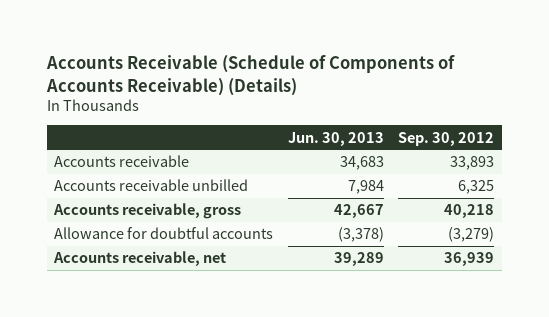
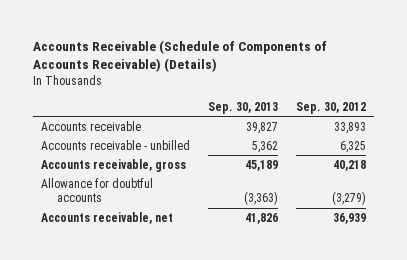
- | Jun. 30, 2013 | Sep. 30, 2012
+ | Sep. 30, 2013 | Sep. 30, 2012
- Accounts receivable unbilled | 7,984 | 6,325
+ Accounts receivable - unbilled | 5,362 | 6,325

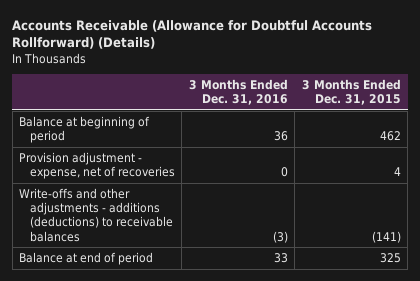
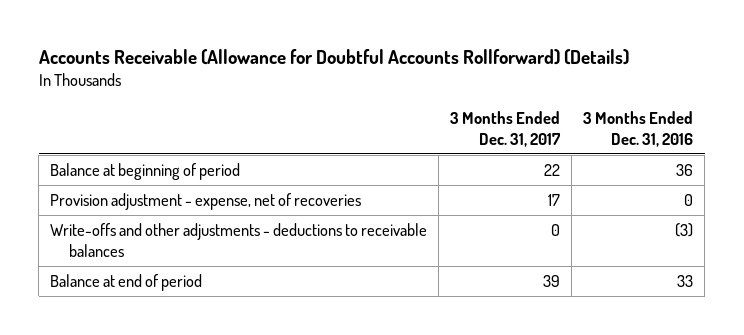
- | 3 Months Ended Dec. 31, 2016 | 3 Months Ended Dec. 31, 2015
+ | 3 Months Ended Dec. 31, 2017 | 3 Months Ended Dec. 31, 2016
- Write-offs and other adjustments - additions (deductions) to receivable balances | (3) | (141)
+ Write-offs and other adjustments - deductions to receivable balances | 0 | (3)

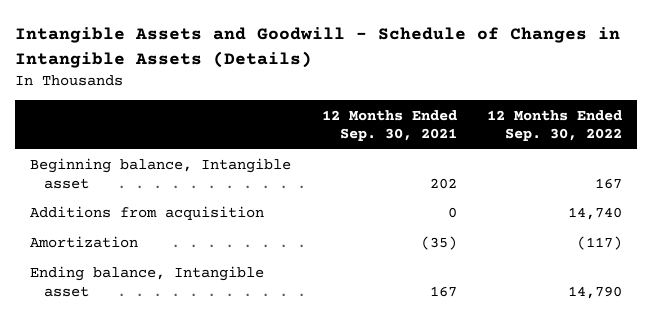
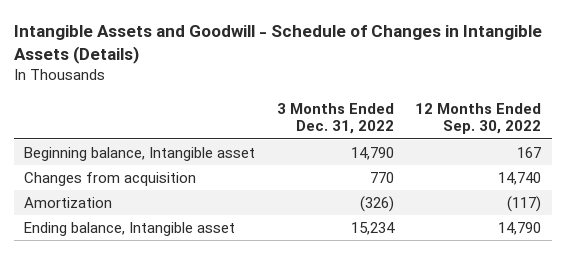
- | 12 Months Ended Sep. 30, 2021 | 12 Months Ended Sep. 30, 2022
+ | 3 Months Ended Dec. 31, 2022 | 12 Months Ended Sep. 30, 2022
- Additions from acquisition | 0 | 14,740
+ Changes from acquisition | 770 | 14,740

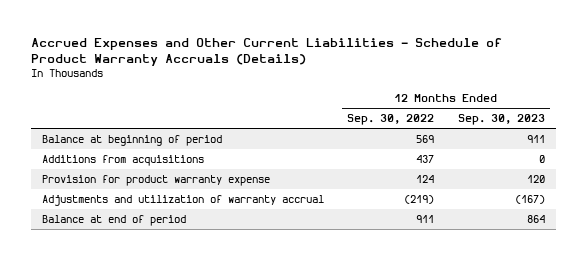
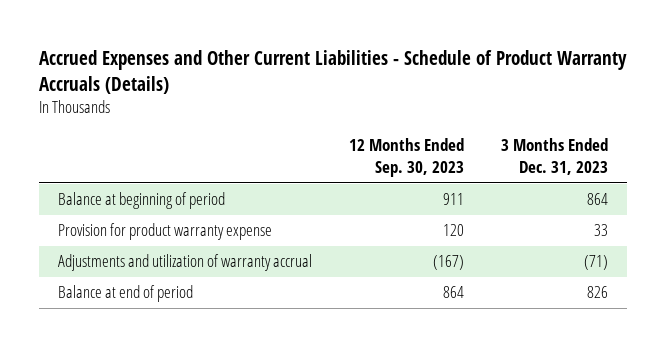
- | 12 Months Ended Sep. 30, 2022 | 12 Months Ended Sep. 30, 2023
+ | 12 Months Ended Sep. 30, 2023 | 3 Months Ended Dec. 31, 2023
- Additions from acquisitions | 437 | 0

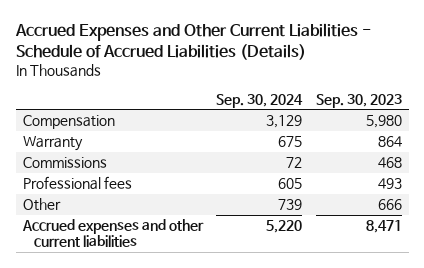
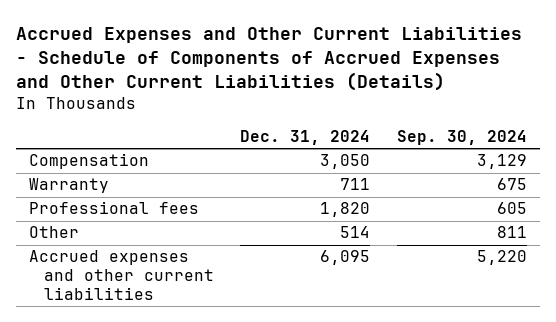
- Accrued Expenses and Other Current Liabilities - Schedule of Accrued Liabilities (Details)
+ Accrued Expenses and Other Current Liabilities - Schedule of Components of Accrued Expenses and Other Current Liabilities (Details)
- | Sep. 30, 2024 | Sep. 30, 2023
+ | Dec. 31, 2024 | Sep. 30, 2024
- Commissions | 72 | 468
- Other | 739 | 666
+ Other | 514 | 811

